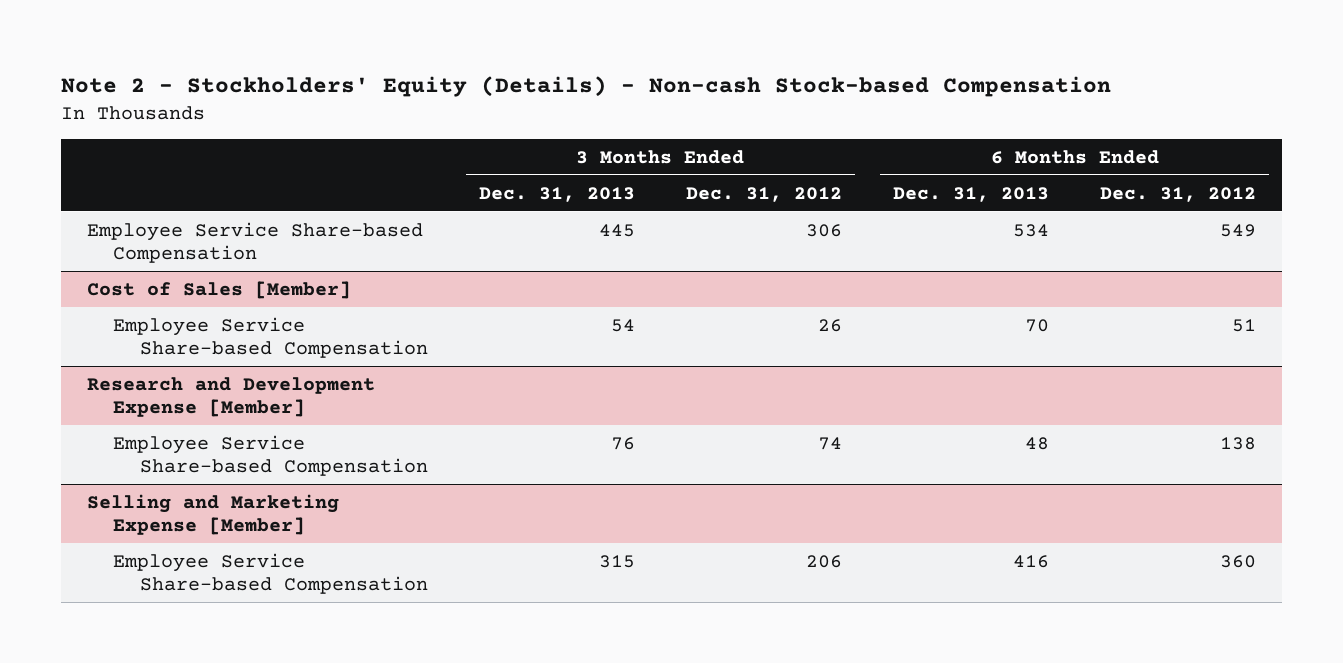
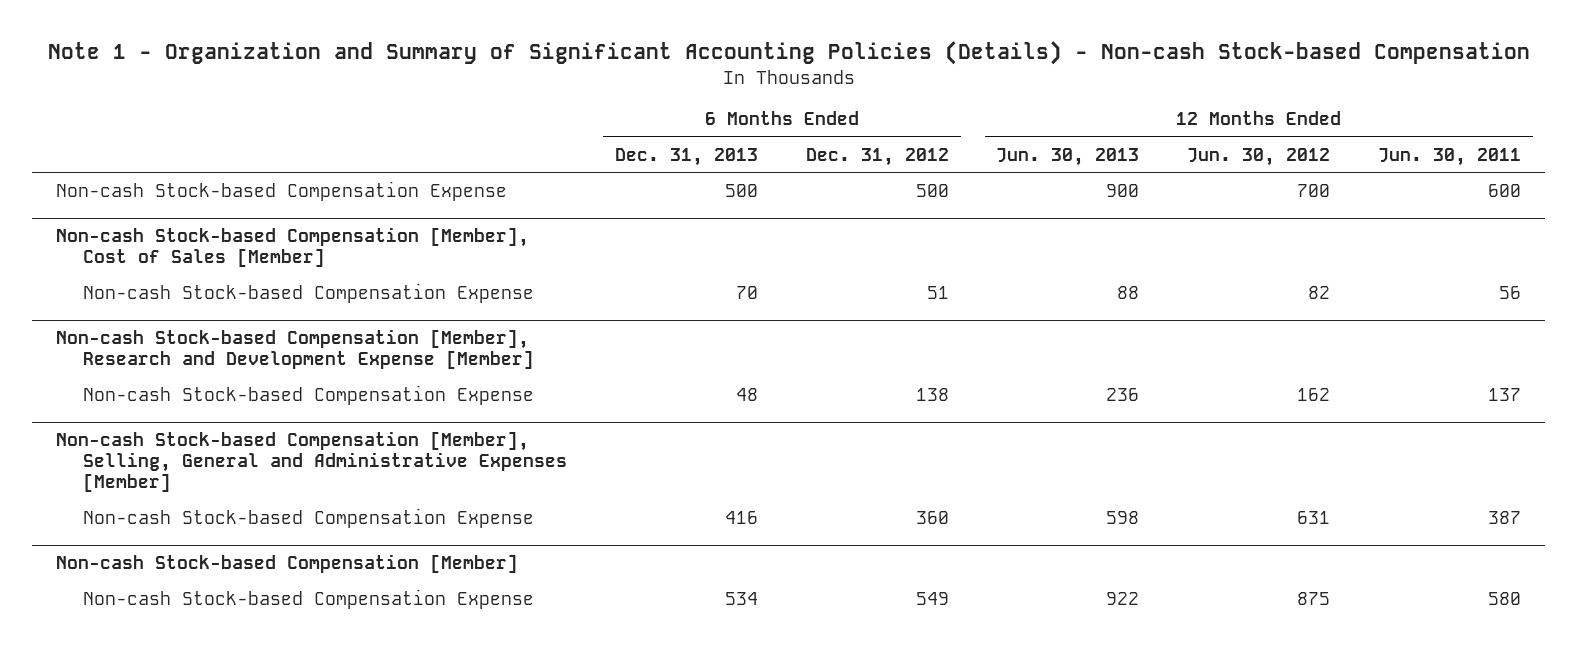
- Note 2 - Stockholders' Equity (Details) - Non-cash Stock-based Compensation
+ Note 1 - Organization and Summary of Significant Accounting Policies (Details) - Non-cash Stock-based Compensation
- | 3 Months Ended Dec. 31, 2013 | 3 Months Ended Dec. 31, 2012 | 6 Months Ended Dec. 31, 2013 | 6 Months Ended Dec. 31, 2012
+ | 6 Months Ended Dec. 31, 2013 | 6 Months Ended Dec. 31, 2012 | 12 Months Ended Jun. 30, 2013 | 12 Months Ended Jun. 30, 2012 | 12 Months Ended Jun. 30, 2011
- Employee Service Share-based Compensation | 445 | 306 | 534 | 549
- Cost of Sales [Member]
- Employee Service Share-based Compensation | 54 | 26 | 70 | 51
- Research and Development Expense [Member]
- Employee Service Share-based Compensation | 76 | 74 | 48 | 138
- Selling and Marketing Expense [Member]
- Employee Service Share-based Compensation | 315 | 206 | 416 | 360
+ Non-cash Stock-based Compensation Expense | 500 | 500 | 900 | 700 | 600
+ Non-cash Stock-based Compensation [Member], Cost of Sales [Member]
+ Non-cash Stock-based Compensation Expense | 70 | 51 | 88 | 82 | 56
+ Non-cash Stock-based Compensation [Member], Research and Development Expense [Member]
+ Non-cash Stock-based Compensation Expense | 48 | 138 | 236 | 162 | 137
+ Non-cash Stock-based Compensation [Member], Selling, General and Administrative Expenses [Member]
+ Non-cash Stock-based Compensation Expense | 416 | 360 | 598 | 631 | 387
+ Non-cash Stock-based Compensation [Member]
+ Non-cash Stock-based Compensation Expense | 534 | 549 | 922 | 875 | 580

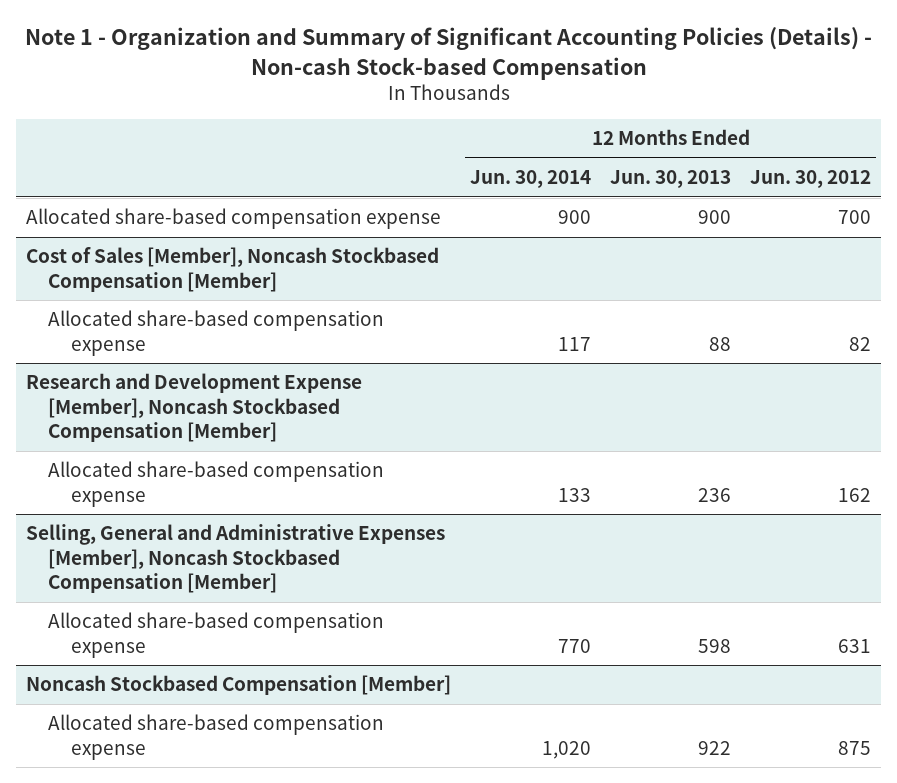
- | 6 Months Ended Dec. 31, 2013 | 6 Months Ended Dec. 31, 2012 | 12 Months Ended Jun. 30, 2013 | 12 Months Ended Jun. 30, 2012 | 12 Months Ended Jun. 30, 2011
+ | 12 Months Ended Jun. 30, 2014 | 12 Months Ended Jun. 30, 2013 | 12 Months Ended Jun. 30, 2012
- Non-cash Stock-based Compensation Expense | 500 | 500 | 900 | 700 | 600
- Non-cash Stock-based Compensation [Member], Cost of Sales [Member]
- Non-cash Stock-based Compensation Expense | 70 | 51 | 88 | 82 | 56
- Non-cash Stock-based Compensation [Member], Research and Development Expense [Member]
- Non-cash Stock-based Compensation Expense | 48 | 138 | 236 | 162 | 137
- Non-cash Stock-based Compensation [Member], Selling, General and Administrative Expenses [Member]
- Non-cash Stock-based Compensation Expense | 416 | 360 | 598 | 631 | 387
- Non-cash Stock-based Compensation [Member]
- Non-cash Stock-based Compensation Expense | 534 | 549 | 922 | 875 | 580
+ Allocated share-based compensation expense | 900 | 900 | 700
+ Cost of Sales [Member], Noncash Stockbased Compensation [Member]
+ Allocated share-based compensation expense | 117 | 88 | 82
+ Research and Development Expense [Member], Noncash Stockbased Compensation [Member]
+ Allocated share-based compensation expense | 133 | 236 | 162
+ Selling, General and Administrative Expenses [Member], Noncash Stockbased Compensation [Member]
+ Allocated share-based compensation expense | 770 | 598 | 631
+ Noncash Stockbased Compensation [Member]
+ Allocated share-based compensation expense | 1,020 | 922 | 875

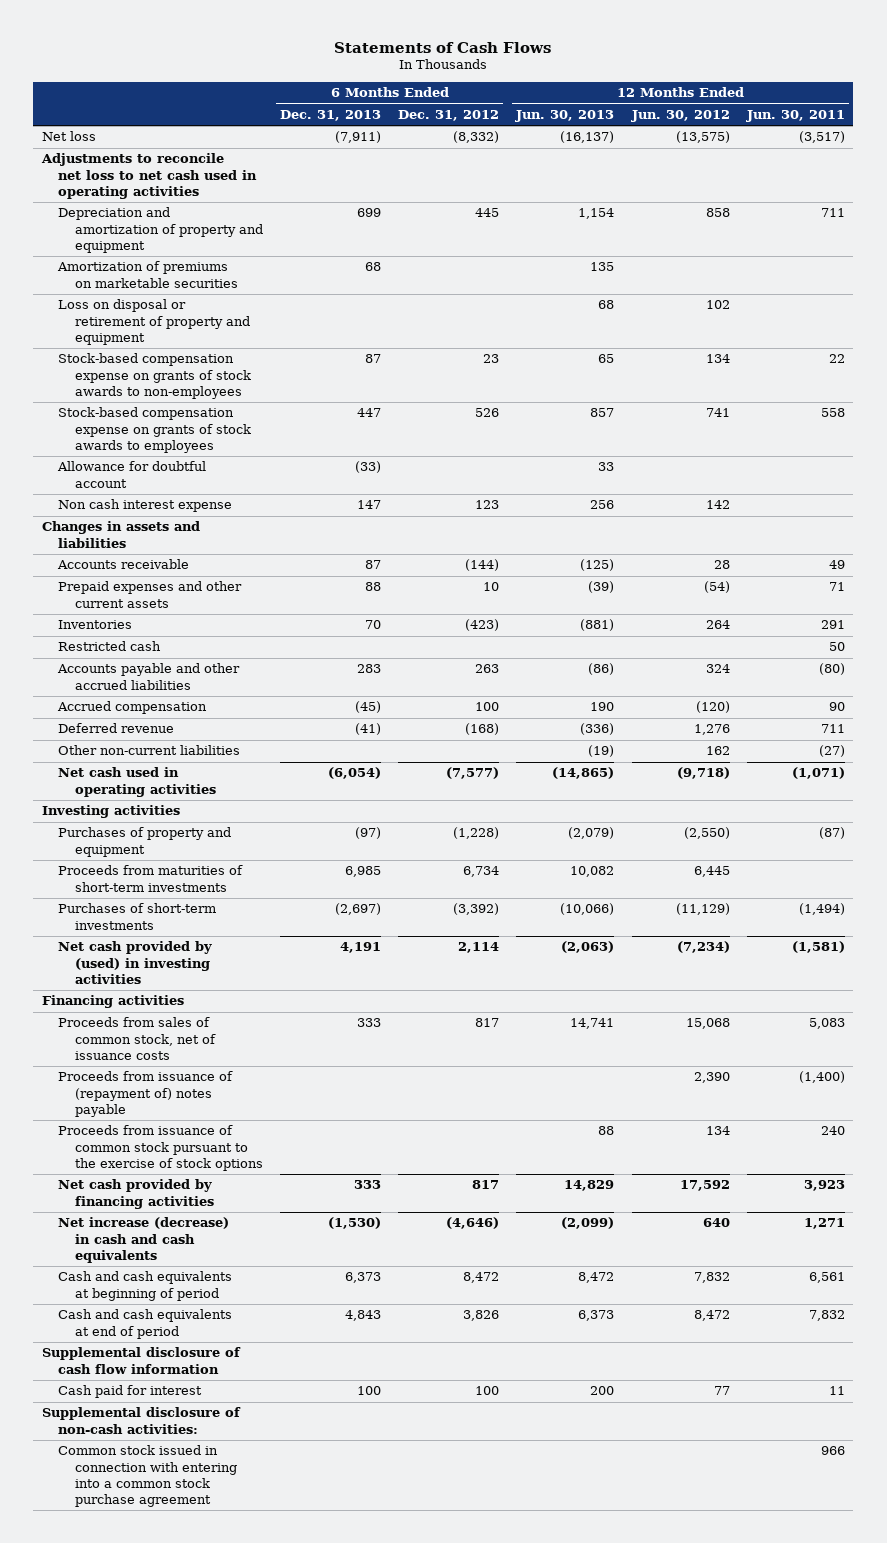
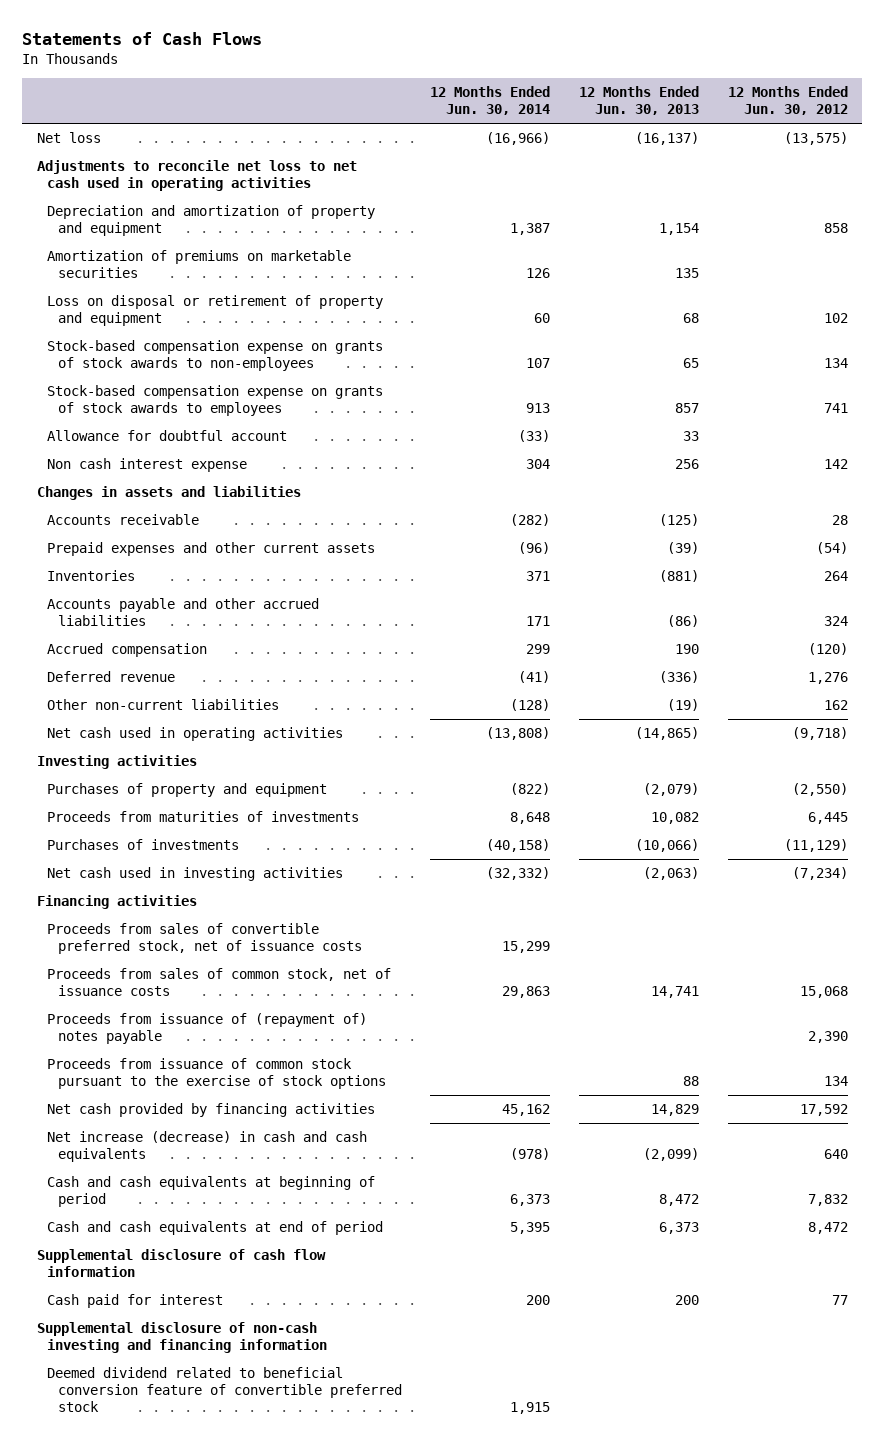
- | 6 Months Ended Dec. 31, 2013 | 6 Months Ended Dec. 31, 2012 | 12 Months Ended Jun. 30, 2013 | 12 Months Ended Jun. 30, 2012 | 12 Months Ended Jun. 30, 2011
+ | 12 Months Ended Jun. 30, 2014 | 12 Months Ended Jun. 30, 2013 | 12 Months Ended Jun. 30, 2012
- Restricted cash | | | | | 50
- Proceeds from maturities of short-term investments | 6,985 | 6,734 | 10,082 | 6,445 |
- Purchases of short-term investments | (2,697) | (3,392) | (10,066) | (11,129) | (1,494)
- Net cash provided by (used) in investing activities | 4,191 | 2,114 | (2,063) | (7,234) | (1,581)
+ Proceeds from maturities of investments | 8,648 | 10,082 | 6,445
+ Purchases of investments | (40,158) | (10,066) | (11,129)
+ Net cash used in investing activities | (32,332) | (2,063) | (7,234)
+ Proceeds from sales of convertible preferred stock, net of issuance costs | 15,299 | |
- Supplemental disclosure of non-cash activities:
- Common stock issued in connection with entering into a common stock purchase agreement | | | | | 966
+ Supplemental disclosure of non-cash investing and financing information
+ Deemed dividend related to beneficial conversion feature of convertible preferred stock | 1,915 | |

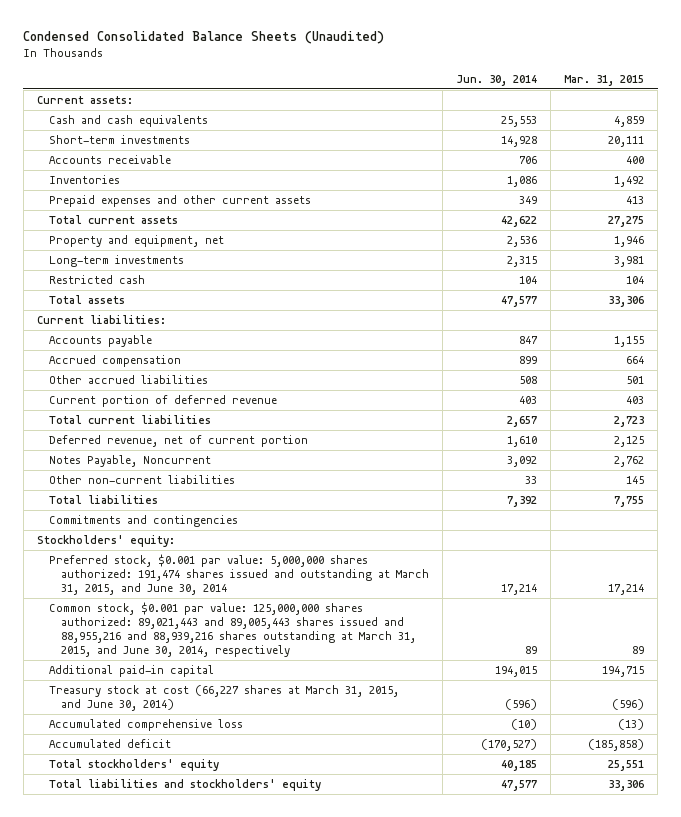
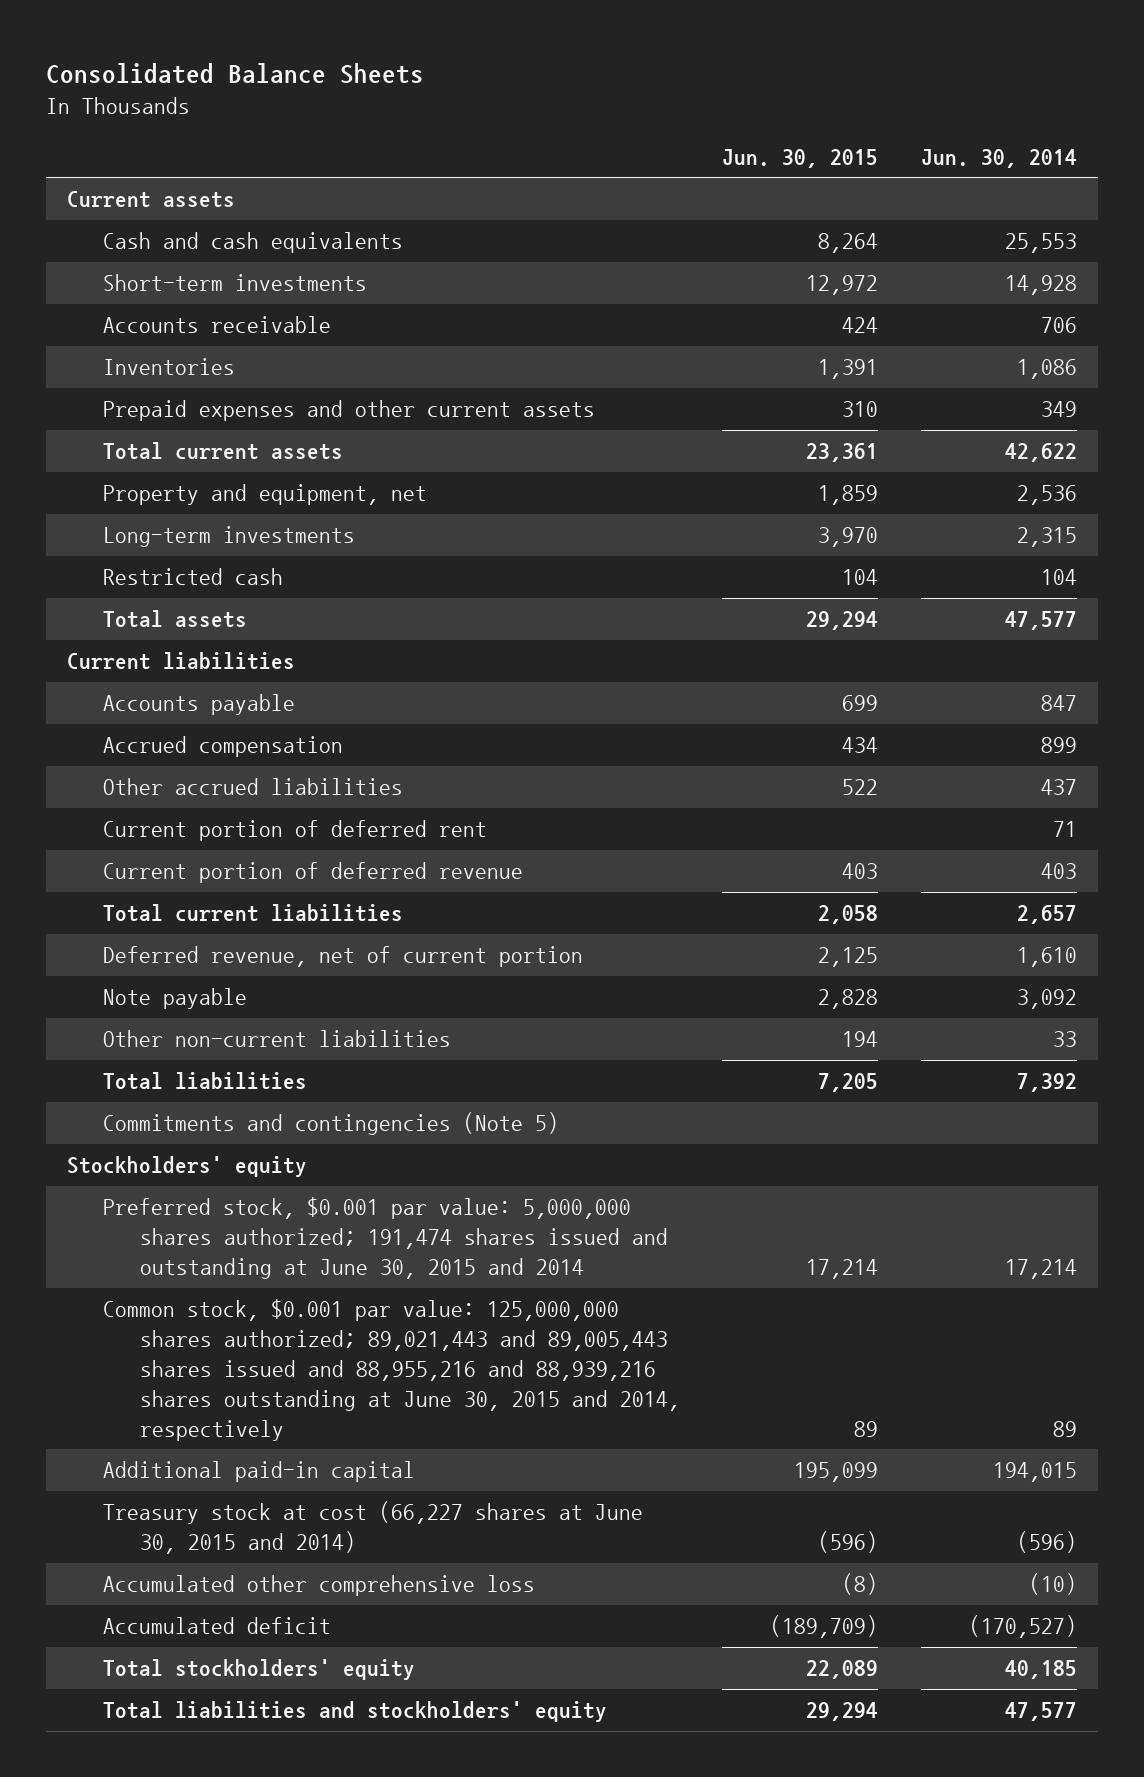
- Condensed Consolidated Balance Sheets (Unaudited)
+ Consolidated Balance Sheets
- | Jun. 30, 2014 | Mar. 31, 2015
+ | Jun. 30, 2015 | Jun. 30, 2014
- Current assets:
+ Current assets
- Current liabilities:
+ Current liabilities
- Other accrued liabilities | 508 | 501
+ Other accrued liabilities | 522 | 437
+ Current portion of deferred rent | | 71
- Notes Payable, Noncurrent | 3,092 | 2,762
+ Note payable | 2,828 | 3,092
- Commitments and contingencies
- Stockholders' equity:
- Preferred stock, $0.001 par value: 5,000,000 shares authorized: 191,474 shares issued and outstanding at March 31, 2015, and June 30, 2014 | 17,214 | 17,214
- Common stock, $0.001 par value: 125,000,000 shares authorized: 89,021,443 and 89,005,443 shares issued and 88,955,216 and 88,939,216 shares outstanding at March 31, 2015, and June 30, 2014, respectively | 89 | 89
+ Commitments and contingencies (Note 5)
+ Stockholders' equity
+ Preferred stock, $0.001 par value: 5,000,000 shares authorized; 191,474 shares issued and outstanding at June 30, 2015 and 2014 | 17,214 | 17,214
+ Common stock, $0.001 par value: 125,000,000 shares authorized; 89,021,443 and 89,005,443 shares issued and 88,955,216 and 88,939,216 shares outstanding at June 30, 2015 and 2014, respectively | 89 | 89
- Treasury stock at cost (66,227 shares at March 31, 2015, and June 30, 2014) | (596) | (596)
- Accumulated comprehensive loss | (10) | (13)
+ Treasury stock at cost (66,227 shares at June 30, 2015 and 2014) | (596) | (596)
+ Accumulated other comprehensive loss | (8) | (10)

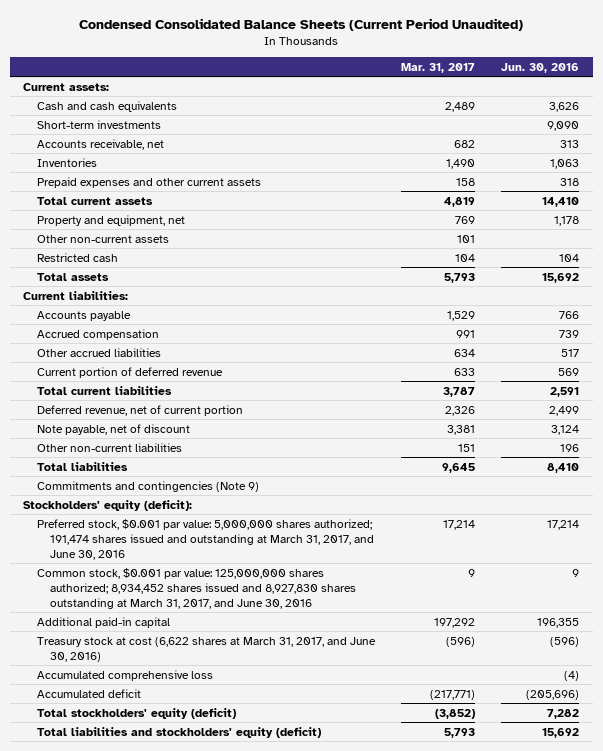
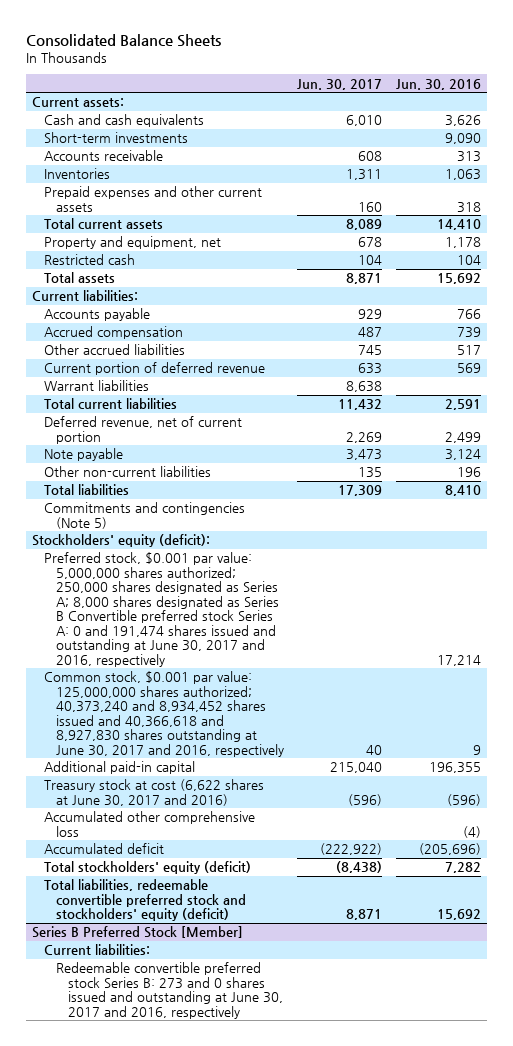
- Condensed Consolidated Balance Sheets (Current Period Unaudited)
+ Consolidated Balance Sheets
- | Mar. 31, 2017 | Jun. 30, 2016
+ | Jun. 30, 2017 | Jun. 30, 2016
- Accounts receivable, net | 682 | 313
+ Accounts receivable | 608 | 313
- Other non-current assets | 101 |
+ Warrant liabilities | 8,638 |
- Note payable, net of discount | 3,381 | 3,124
+ Note payable | 3,473 | 3,124
- Commitments and contingencies (Note 9)
+ Commitments and contingencies (Note 5)
- Preferred stock, $0.001 par value: 5,000,000 shares authorized; 191,474 shares issued and outstanding at March 31, 2017, and June 30, 2016 | 17,214 | 17,214
- Common stock, $0.001 par value: 125,000,000 shares authorized; 8,934,452 shares issued and 8,927,830 shares outstanding at March 31, 2017, and June 30, 2016 | 9 | 9
+ Preferred stock, $0.001 par value: 5,000,000 shares authorized; 250,000 shares designated as Series A; 8,000 shares designated as Series B Convertible preferred stock Series A: 0 and 191,474 shares issued and outstanding at June 30, 2017 and 2016, respectively | | 17,214
+ Common stock, $0.001 par value: 125,000,000 shares authorized; 40,373,240 and 8,934,452 shares issued and 40,366,618 and 8,927,830 shares outstanding at June 30, 2017 and 2016, respectively | 40 | 9
- Treasury stock at cost (6,622 shares at March 31, 2017, and June 30, 2016) | (596) | (596)
- Accumulated comprehensive loss | | (4)
+ Treasury stock at cost (6,622 shares at June 30, 2017 and 2016) | (596) | (596)
+ Accumulated other comprehensive loss | | (4)
- Total liabilities and stockholders' equity (deficit) | 5,793 | 15,692
+ Total liabilities, redeemable convertible preferred stock and stockholders' equity (deficit) | 8,871 | 15,692
+ Series B Preferred Stock [Member]
+ Current liabilities:
+ Redeemable convertible preferred stock Series B: 273 and 0 shares issued and outstanding at June 30, 2017 and 2016, respectively

